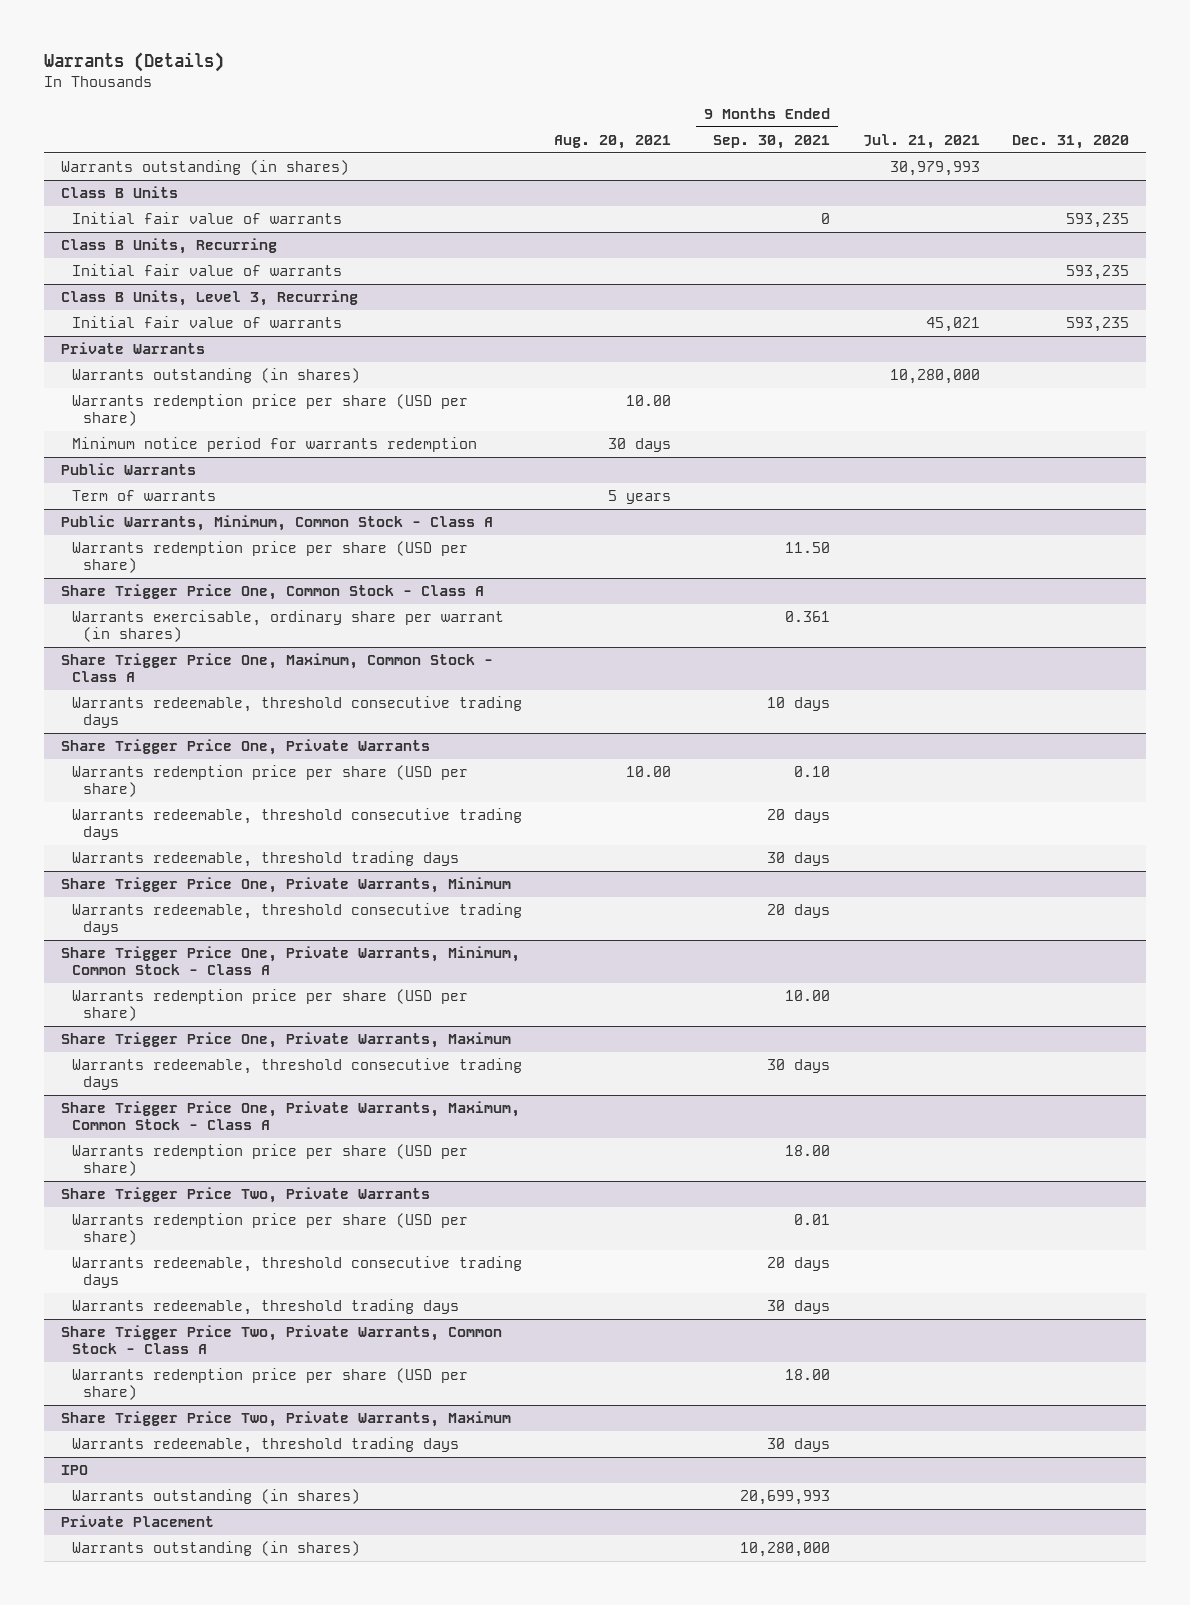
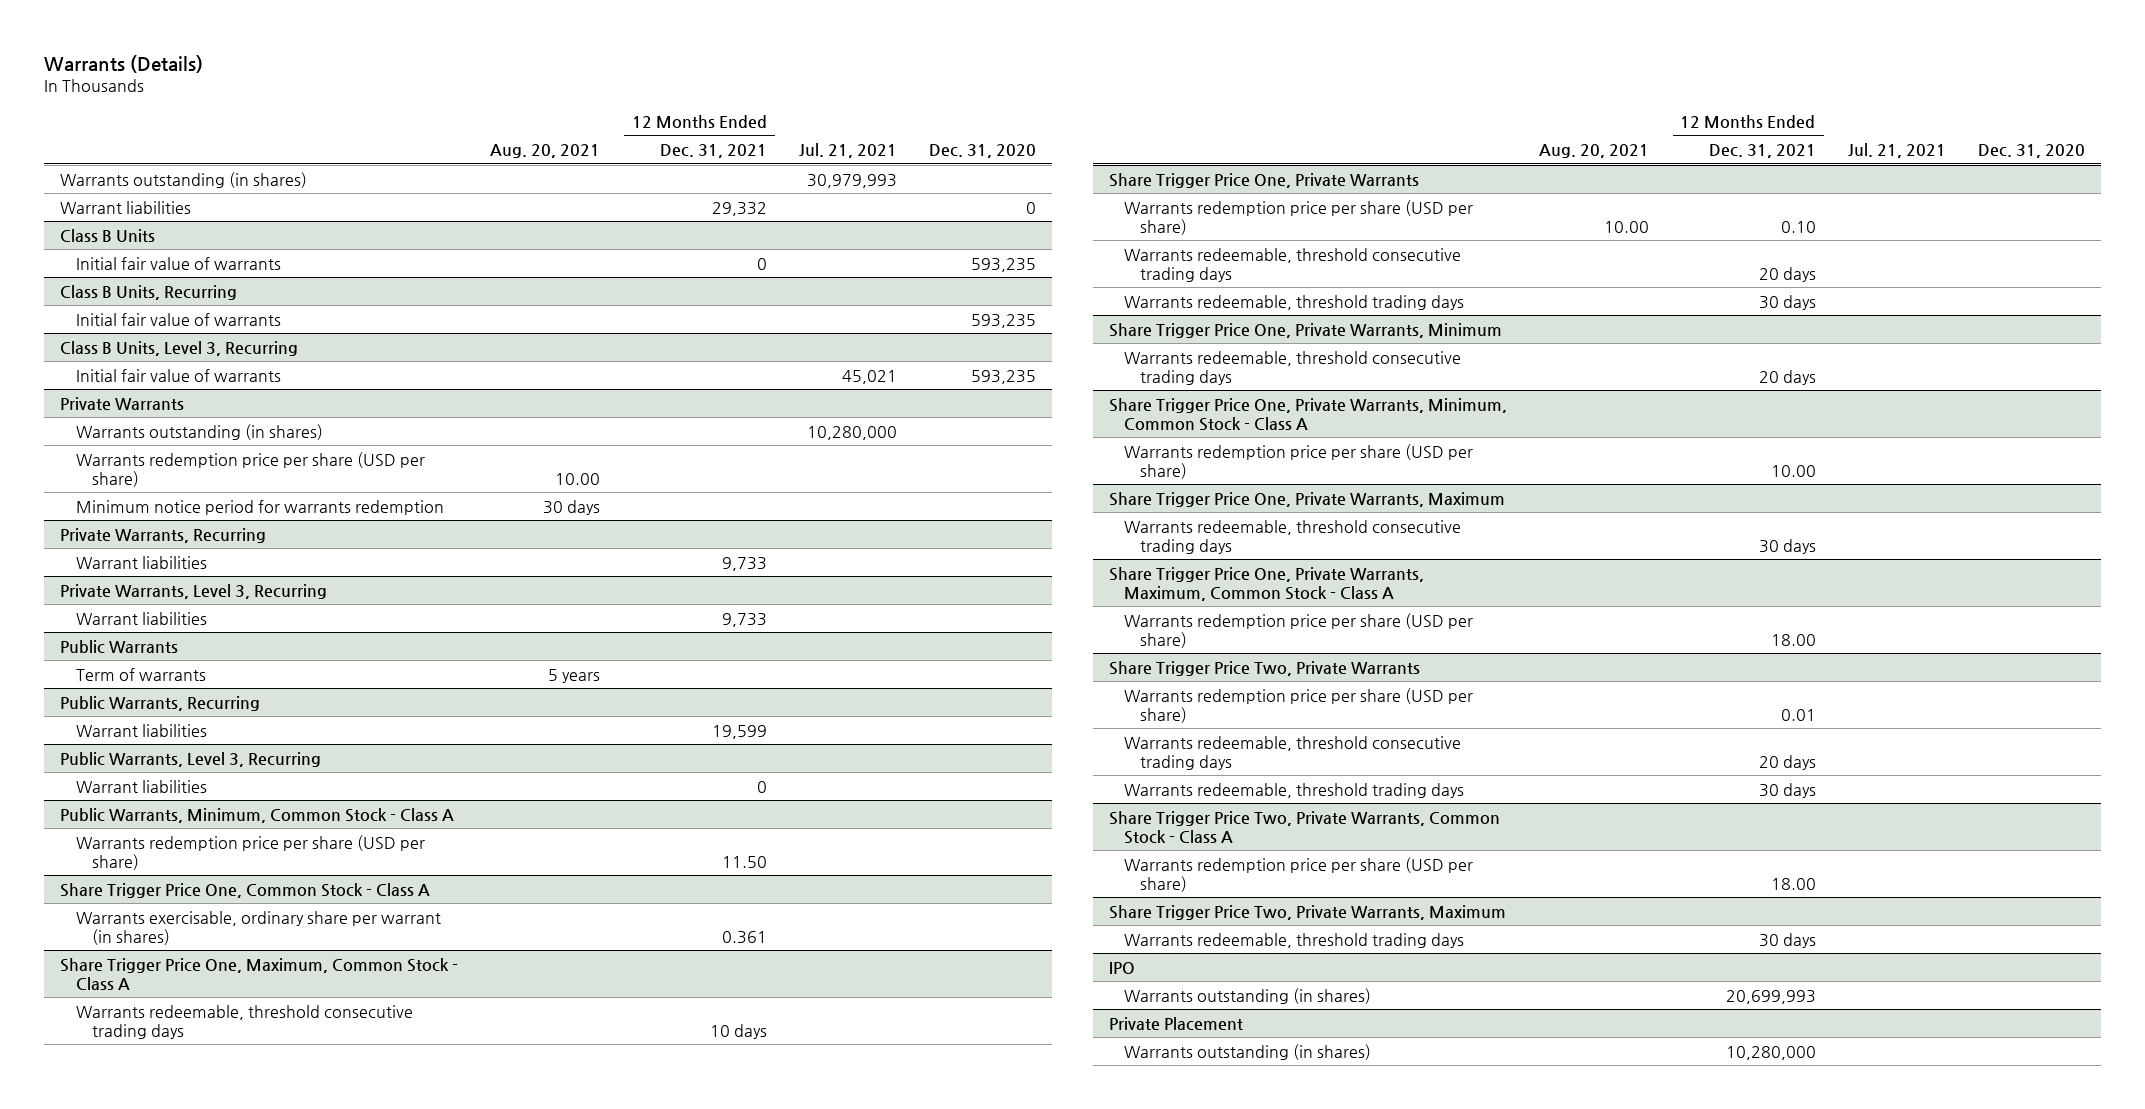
- | Aug. 20, 2021 | 9 Months Ended Sep. 30, 2021 | Jul. 21, 2021 | Dec. 31, 2020
+ | Aug. 20, 2021 | 12 Months Ended Dec. 31, 2021 | Jul. 21, 2021 | Dec. 31, 2020
+ Warrant liabilities | | 29,332 | | 0
+ Private Warrants, Recurring
+ Warrant liabilities | | 9,733 | |
+ Private Warrants, Level 3, Recurring
+ Warrant liabilities | | 9,733 | |
+ Public Warrants, Recurring
+ Warrant liabilities | | 19,599 | |
+ Public Warrants, Level 3, Recurring
+ Warrant liabilities | | 0 | |

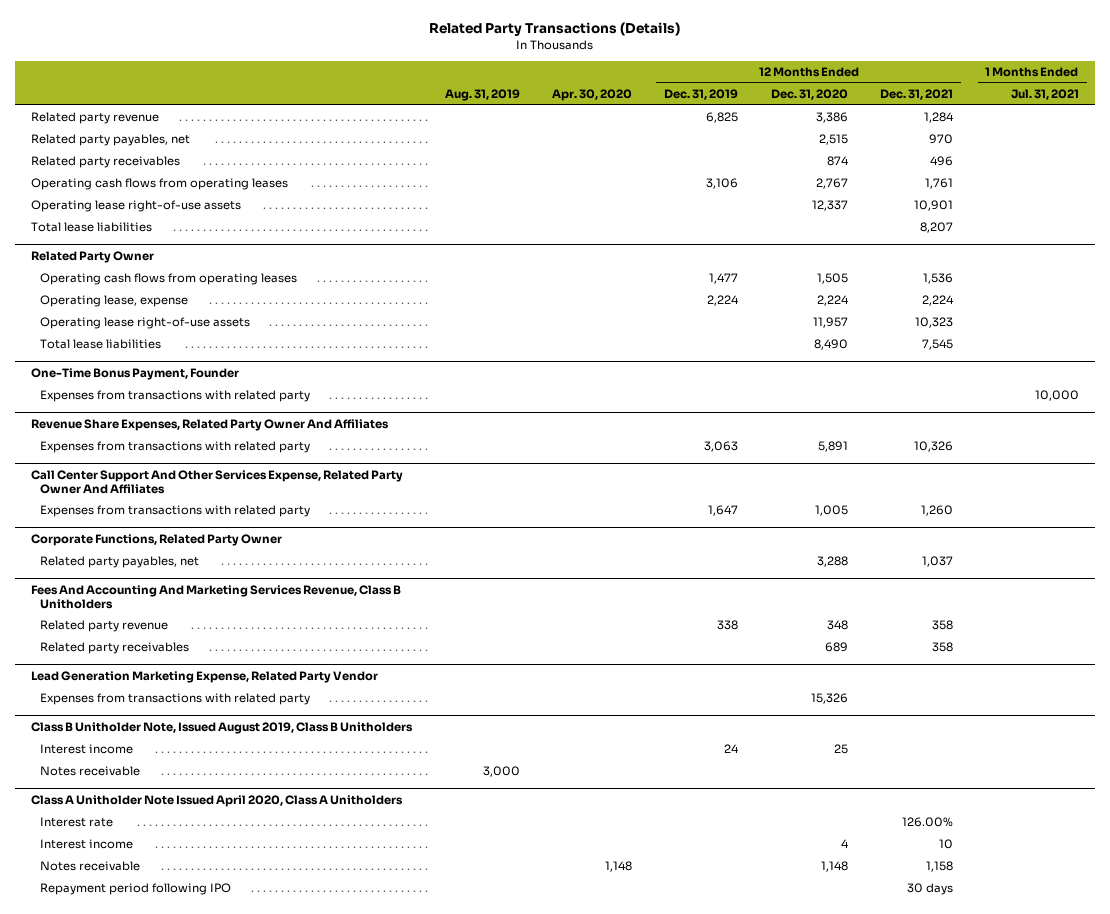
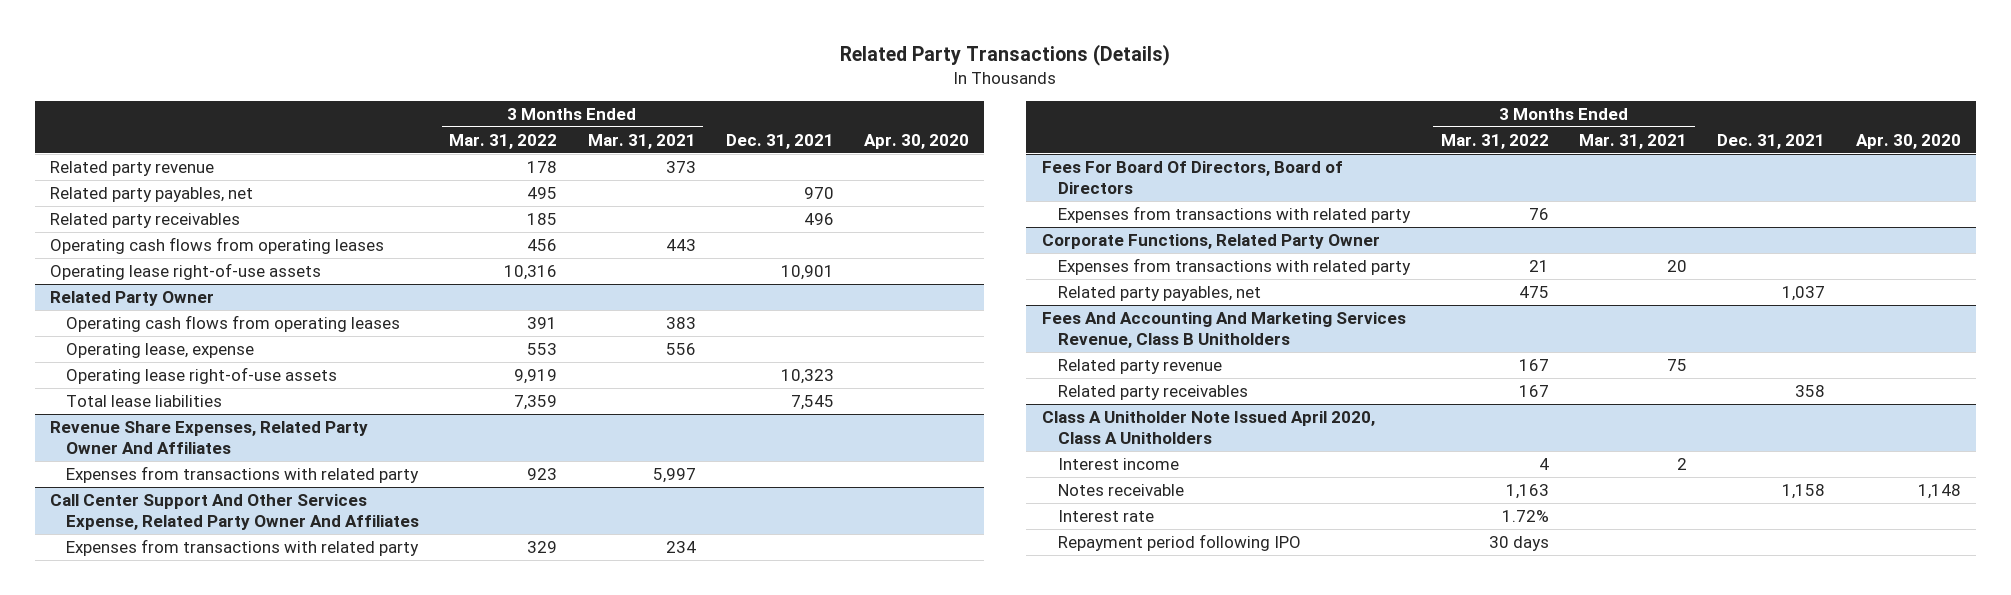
- | Aug. 31, 2019 | Apr. 30, 2020 | 12 Months Ended Dec. 31, 2019 | 12 Months Ended Dec. 31, 2020 | 12 Months Ended Dec. 31, 2021 | 1 Months Ended Jul. 31, 2021
+ | 3 Months Ended Mar. 31, 2022 | 3 Months Ended Mar. 31, 2021 | Dec. 31, 2021 | Apr. 30, 2020
- Total lease liabilities | | | | | 8,207 |
- One-Time Bonus Payment, Founder
- Expenses from transactions with related party | | | | | | 10,000
+ Fees For Board Of Directors, Board of Directors
+ Expenses from transactions with related party | 76 | | |
@ Corporate Functions, Related Party Owner
+ Expenses from transactions with related party | 21 | 20 | |
- Lead Generation Marketing Expense, Related Party Vendor
- Expenses from transactions with related party | | | | 15,326 | |
- Class B Unitholder Note, Issued August 2019, Class B Unitholders
- Interest income | | | 24 | 25 | |
- Notes receivable | 3,000 | | | | |
@ Class A Unitholder Note Issued April 2020, Class A Unitholders
moved down: Interest rate | 1.72% | | |

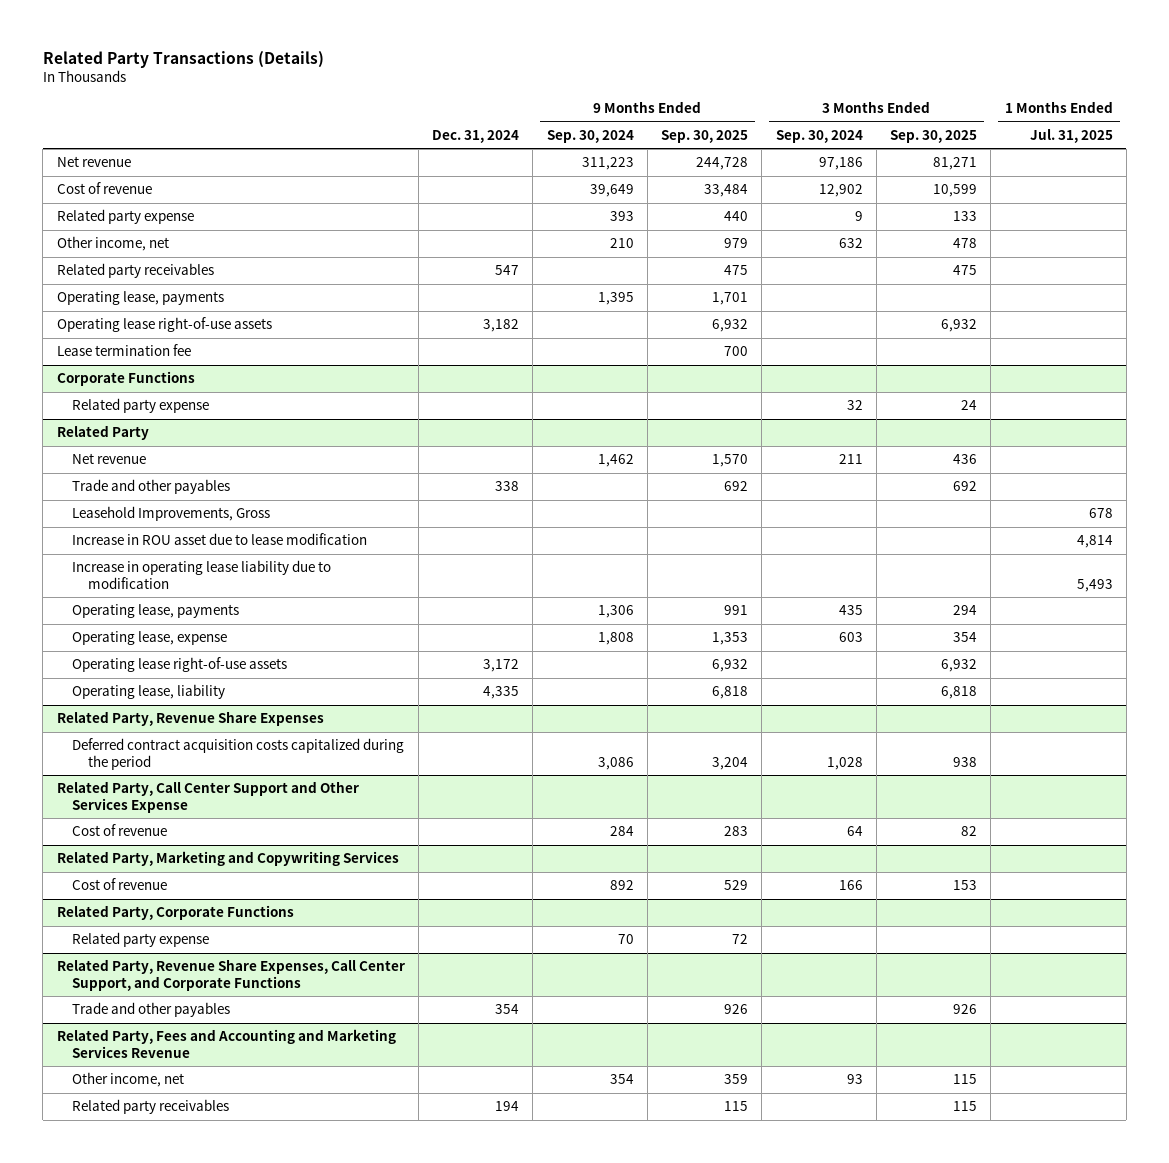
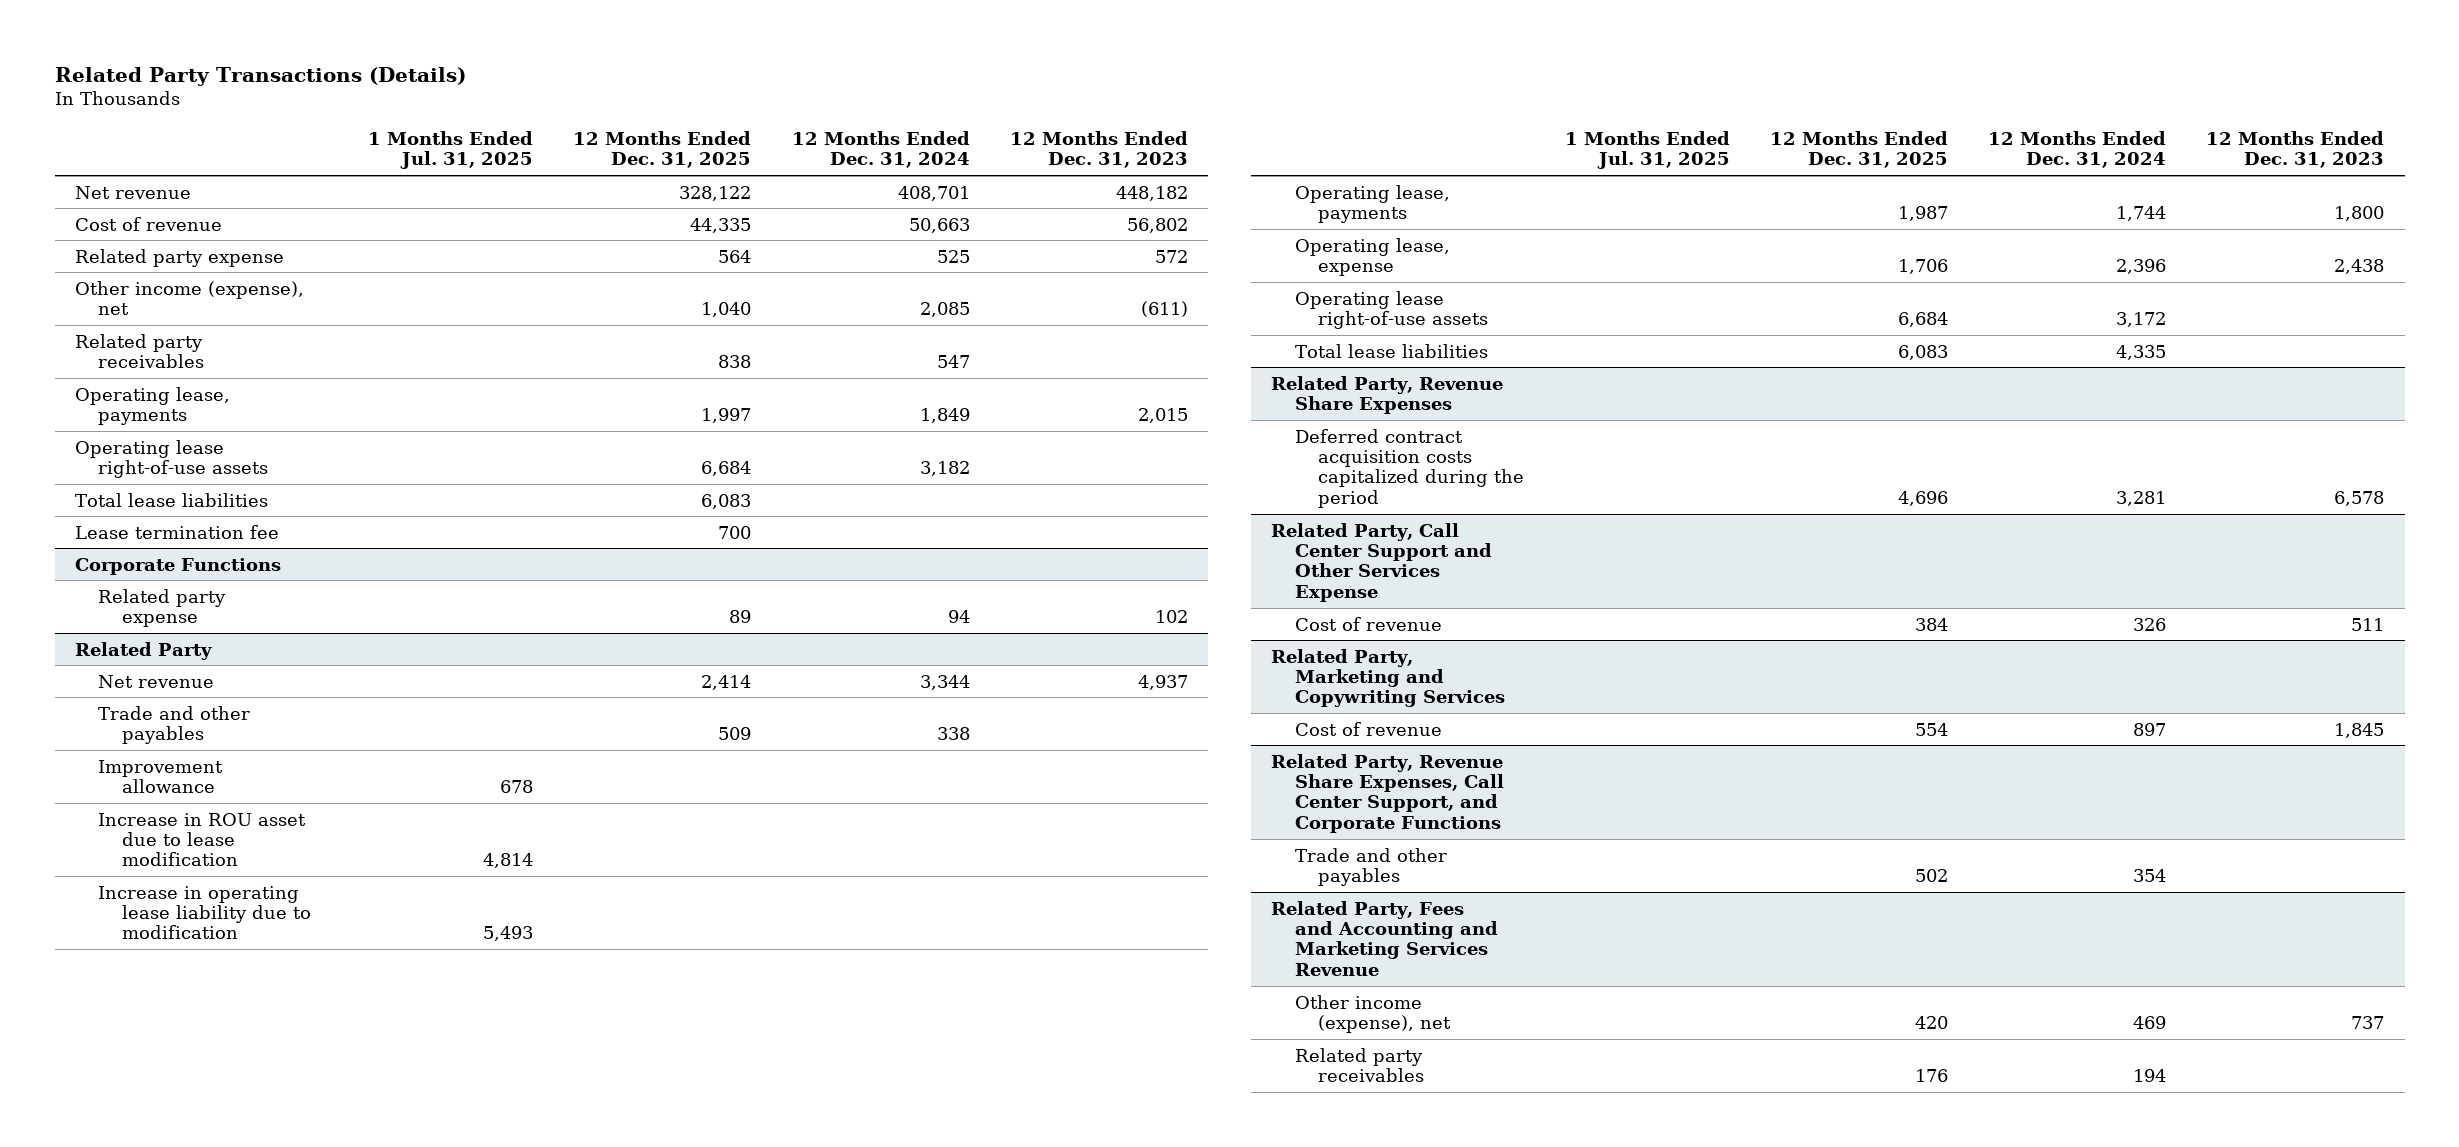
- | Dec. 31, 2024 | 9 Months Ended Sep. 30, 2024 | 9 Months Ended Sep. 30, 2025 | 3 Months Ended Sep. 30, 2024 | 3 Months Ended Sep. 30, 2025 | 1 Months Ended Jul. 31, 2025
+ | 1 Months Ended Jul. 31, 2025 | 12 Months Ended Dec. 31, 2025 | 12 Months Ended Dec. 31, 2024 | 12 Months Ended Dec. 31, 2023
- Other income, net | | 210 | 979 | 632 | 478 |
+ Other income (expense), net | | 1,040 | 2,085 | (611)
+ Total lease liabilities | | 6,083 | |
@ Related Party
- Leasehold Improvements, Gross | | | | | | 678
+ Improvement allowance | 678 | | |
- Operating lease, liability | 4,335 | | 6,818 | | 6,818 |
+ Total lease liabilities | | 6,083 | 4,335 |
- Related Party, Corporate Functions
- Related party expense | | 70 | 72 | | |
@ Related Party, Fees and Accounting and Marketing Services Revenue
- Other income, net | | 354 | 359 | 93 | 115 |
+ Other income (expense), net | | 420 | 469 | 737

